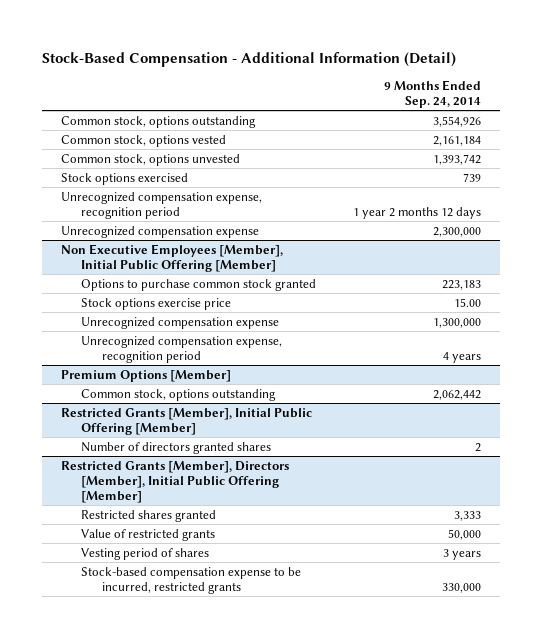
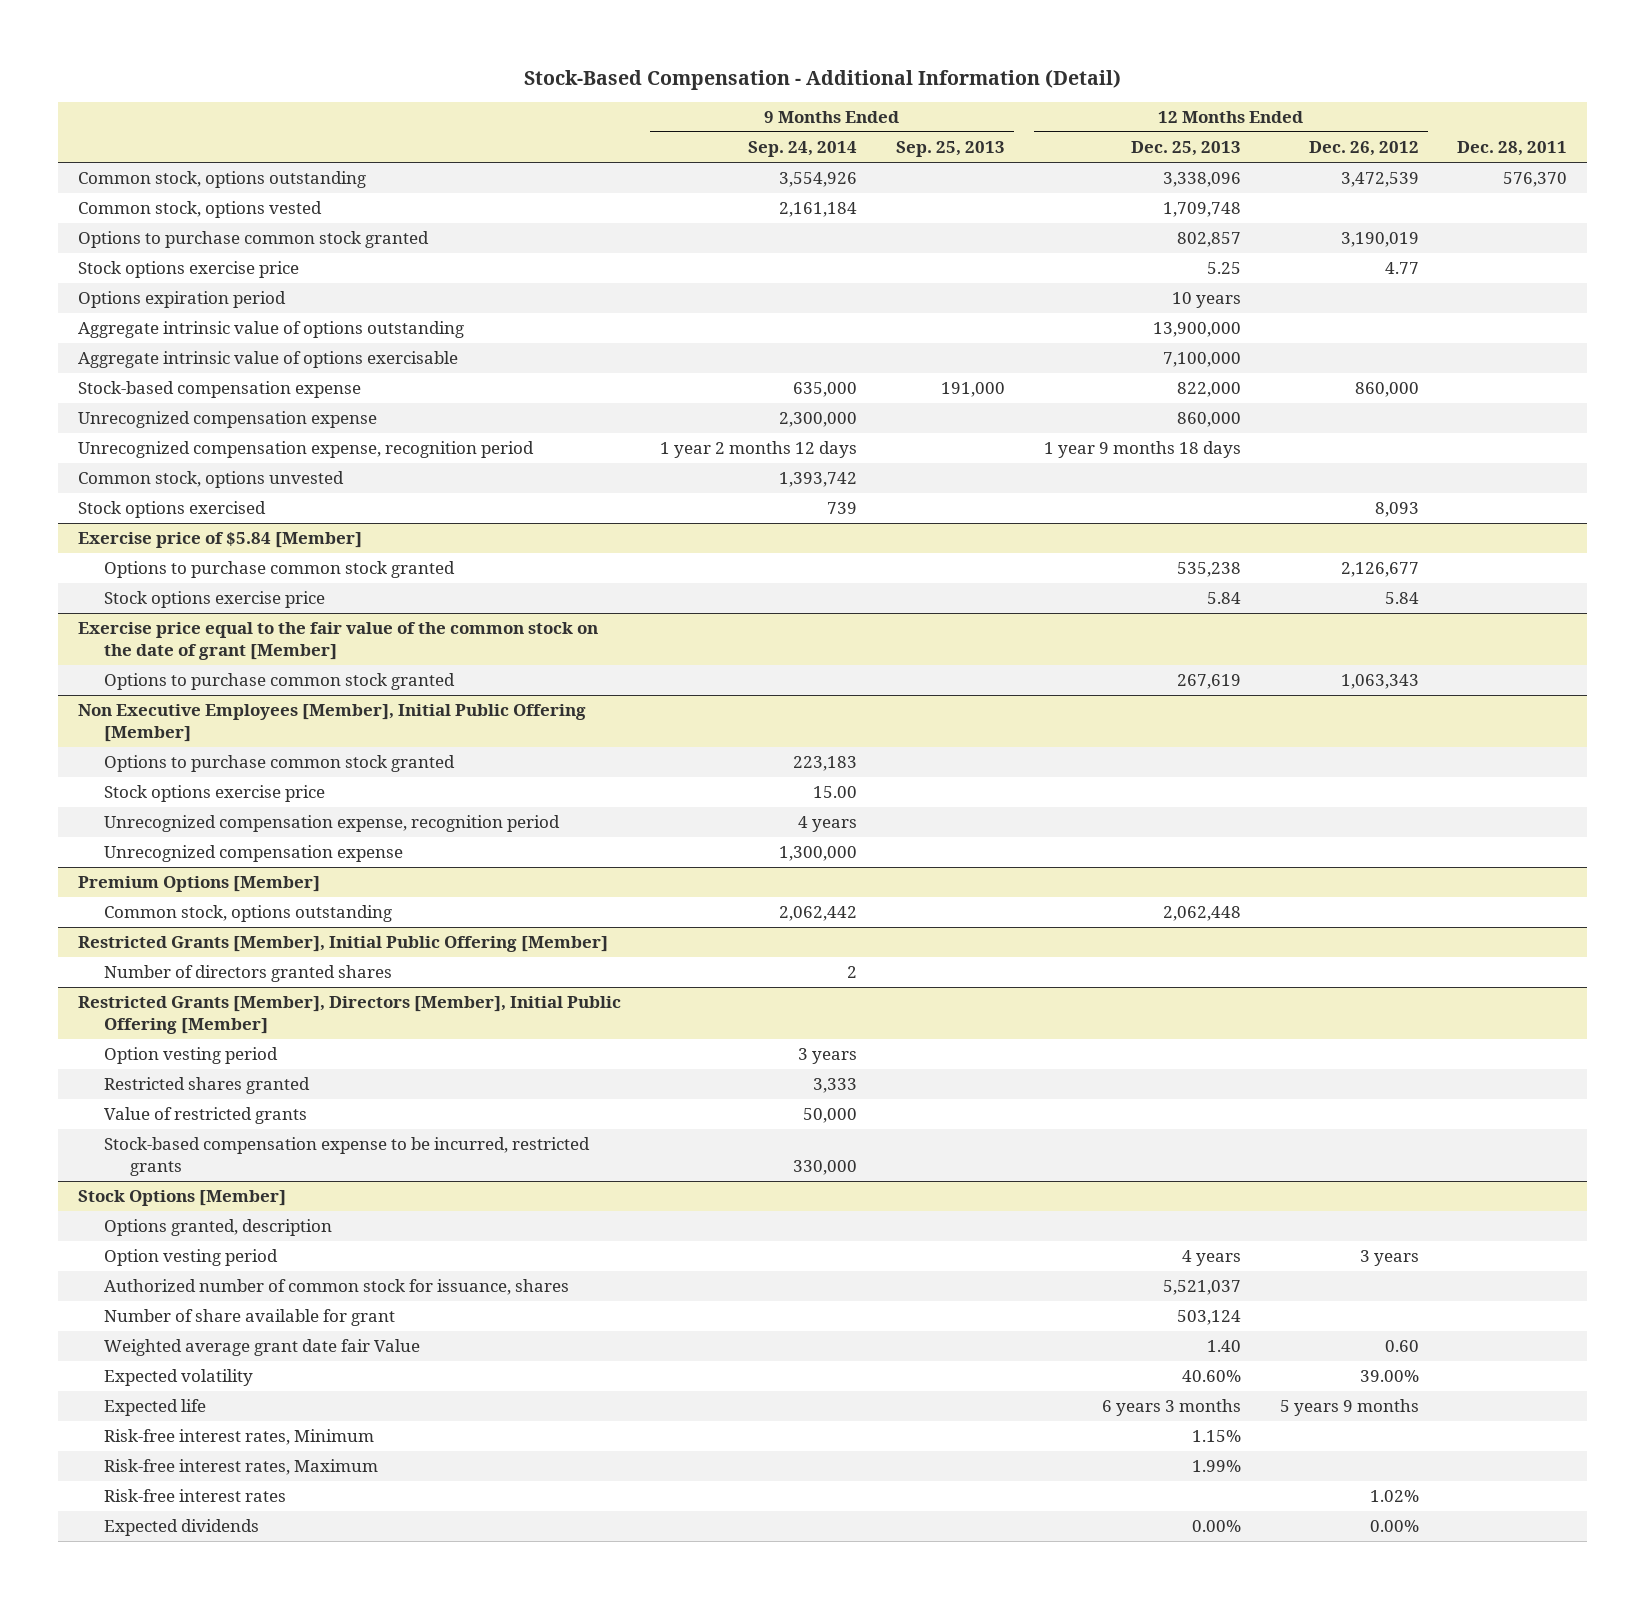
- | 9 Months Ended Sep. 24, 2014
+ | 9 Months Ended Sep. 24, 2014 | 9 Months Ended Sep. 25, 2013 | 12 Months Ended Dec. 25, 2013 | 12 Months Ended Dec. 26, 2012 | Dec. 28, 2011
+ Options to purchase common stock granted | | | 802,857 | 3,190,019 |
+ Stock options exercise price | | | 5.25 | 4.77 |
+ Options expiration period | | | 10 years | |
+ Aggregate intrinsic value of options outstanding | | | 13,900,000 | |
+ Aggregate intrinsic value of options exercisable | | | 7,100,000 | |
+ Stock-based compensation expense | 635,000 | 191,000 | 822,000 | 860,000 |
moved up: Unrecognized compensation expense | 2,300,000 | | 860,000 | |
moved up: Unrecognized compensation expense, recognition period | 1 year 2 months 12 days | | 1 year 9 months 18 days | |
+ Exercise price of $5.84 [Member]
+ Options to purchase common stock granted | | | 535,238 | 2,126,677 |
+ Stock options exercise price | | | 5.84 | 5.84 |
+ Exercise price equal to the fair value of the common stock on the date of grant [Member]
+ Options to purchase common stock granted | | | 267,619 | 1,063,343 |
@ Non Executive Employees [Member], Initial Public Offering [Member]
moved down: Unrecognized compensation expense | 1,300,000 | | | |
@ Restricted Grants [Member], Directors [Member], Initial Public Offering [Member]
+ Option vesting period | 3 years | | | |
- Vesting period of shares | 3 years
+ Stock Options [Member]
+ Options granted, description
+ Option vesting period | | | 4 years | 3 years |
+ Authorized number of common stock for issuance, shares | | | 5,521,037 | |
+ Number of share available for grant | | | 503,124 | |
+ Weighted average grant date fair Value | | | 1.40 | 0.60 |
+ Expected volatility | | | 40.60% | 39.00% |
+ Expected life | | | 6 years 3 months | 5 years 9 months |
+ Risk-free interest rates, Minimum | | | 1.15% | |
+ Risk-free interest rates, Maximum | | | 1.99% | |
+ Risk-free interest rates | | | | 1.02% |
+ Expected dividends | | | 0.00% | 0.00% |

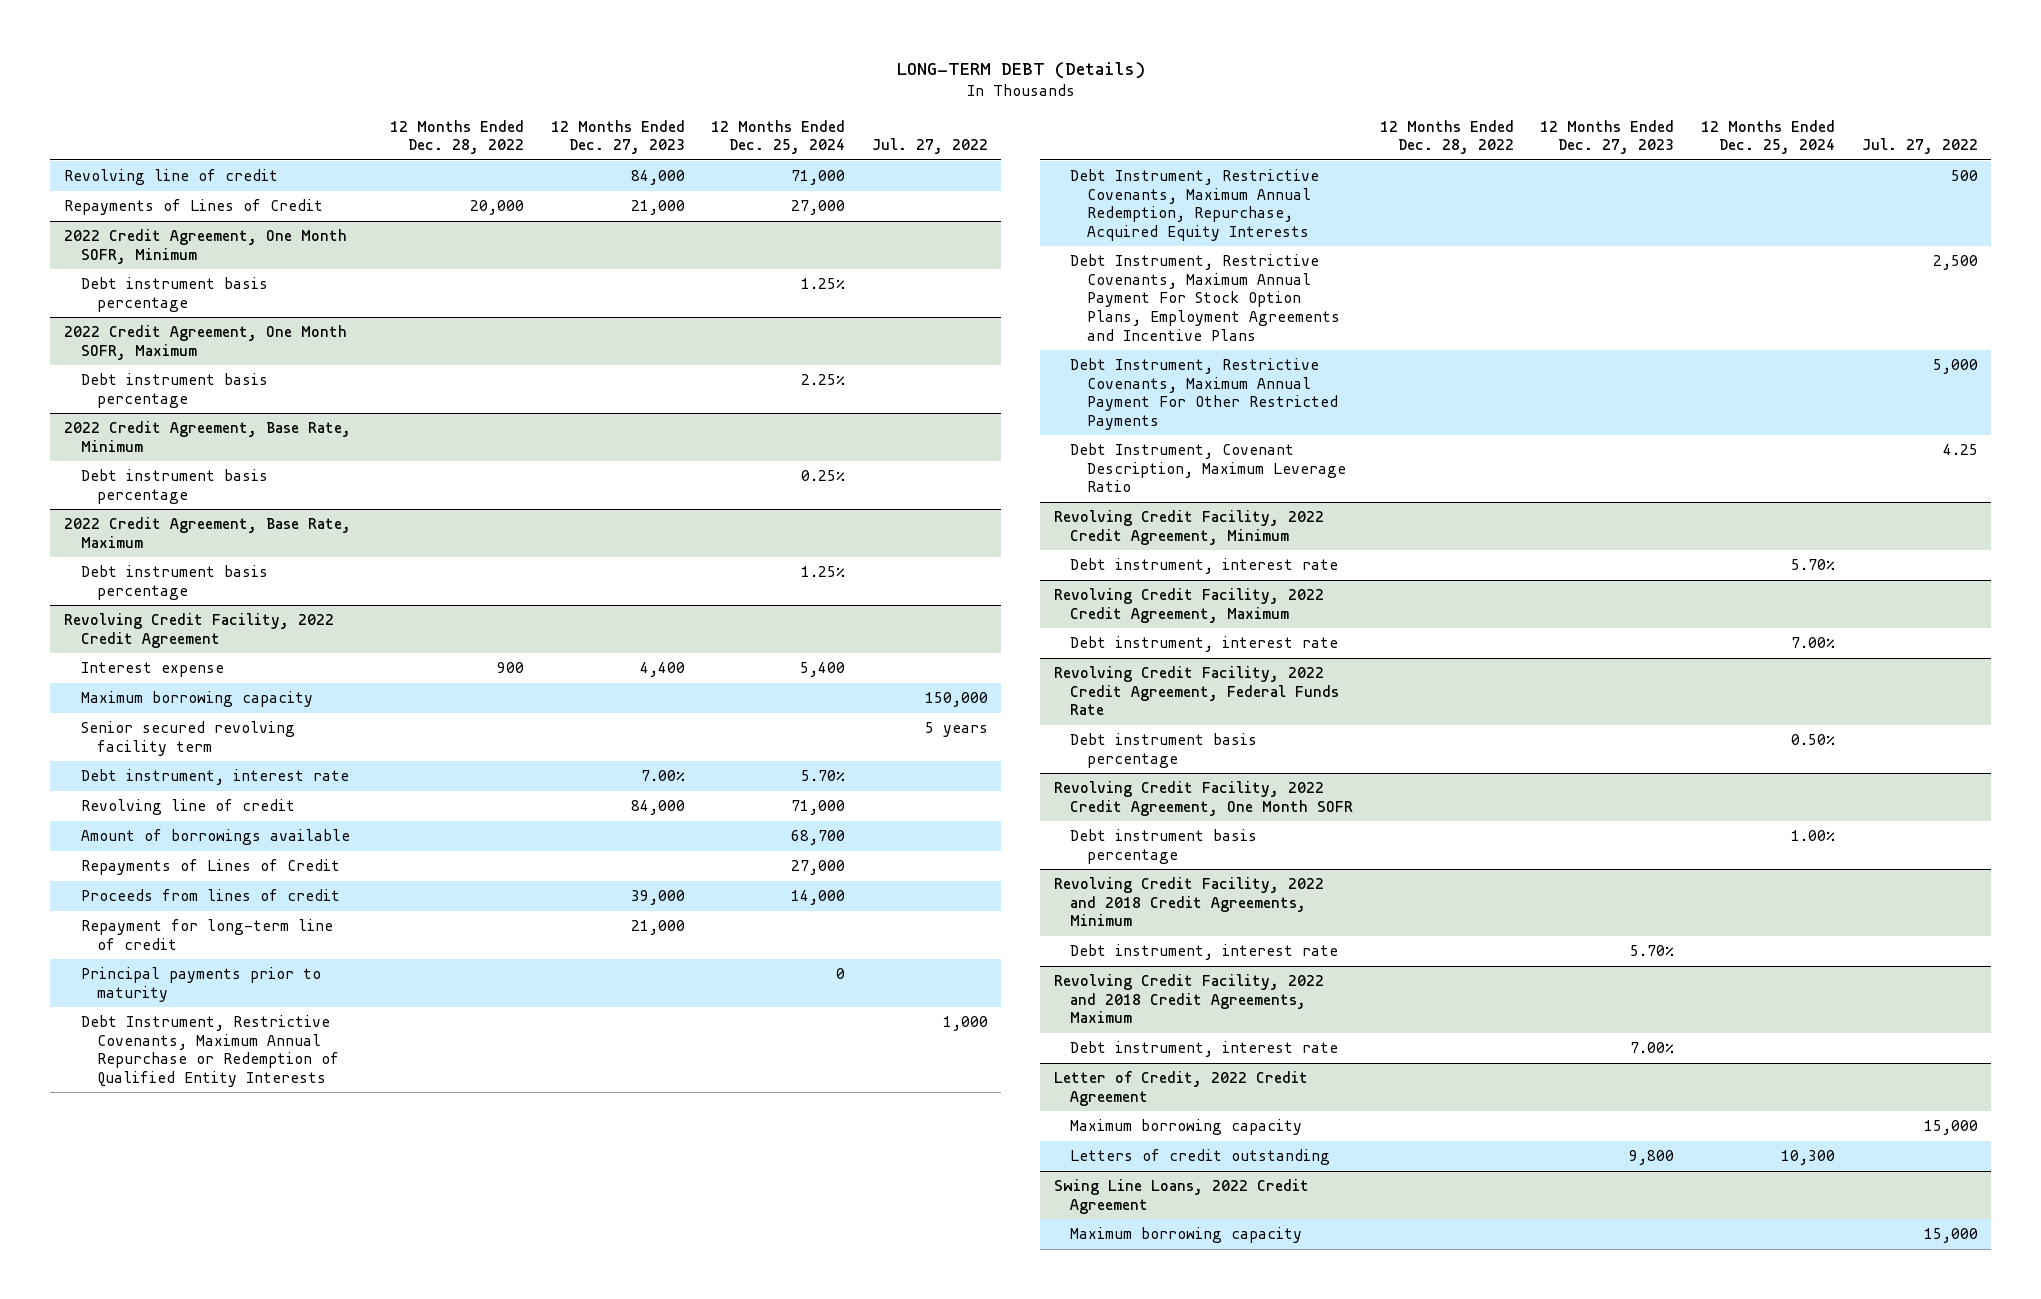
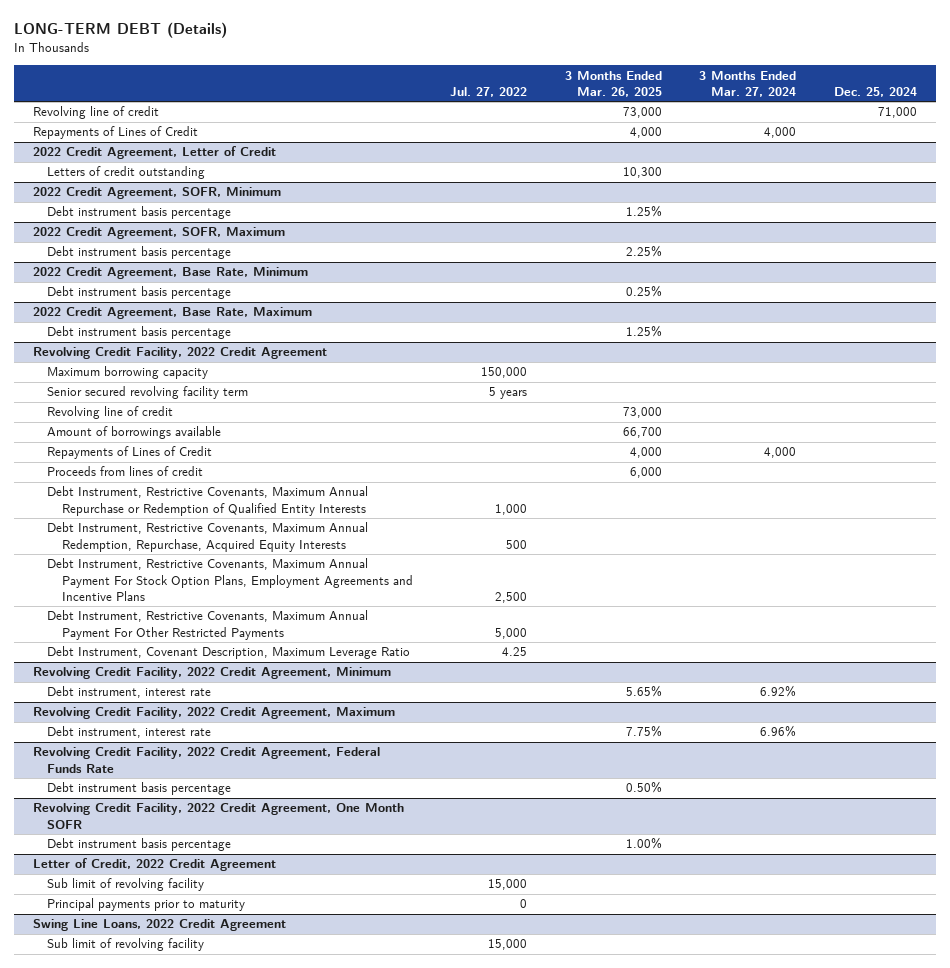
- | 12 Months Ended Dec. 28, 2022 | 12 Months Ended Dec. 27, 2023 | 12 Months Ended Dec. 25, 2024 | Jul. 27, 2022
+ | Jul. 27, 2022 | 3 Months Ended Mar. 26, 2025 | 3 Months Ended Mar. 27, 2024 | Dec. 25, 2024
- 2022 Credit Agreement, One Month SOFR, Minimum
+ 2022 Credit Agreement, Letter of Credit
+ Letters of credit outstanding | | 10,300 | |
+ 2022 Credit Agreement, SOFR, Minimum
- 2022 Credit Agreement, One Month SOFR, Maximum
+ 2022 Credit Agreement, SOFR, Maximum
@ Revolving Credit Facility, 2022 Credit Agreement
- Interest expense | 900 | 4,400 | 5,400 |
- Debt instrument, interest rate | | 7.00% | 5.70% |
- Repayment for long-term line of credit | | 21,000 | |
- Principal payments prior to maturity | | | 0 |
- Revolving Credit Facility, 2022 and 2018 Credit Agreements, Minimum
- Debt instrument, interest rate | | 5.70% | |
- Revolving Credit Facility, 2022 and 2018 Credit Agreements, Maximum
- Debt instrument, interest rate | | 7.00% | |
@ Letter of Credit, 2022 Credit Agreement
- Maximum borrowing capacity | | | | 15,000
- Letters of credit outstanding | | 9,800 | 10,300 |
+ Sub limit of revolving facility | 15,000 | | |
+ Principal payments prior to maturity | 0 | | |
@ Swing Line Loans, 2022 Credit Agreement
- Maximum borrowing capacity | | | | 15,000
+ Sub limit of revolving facility | 15,000 | | |

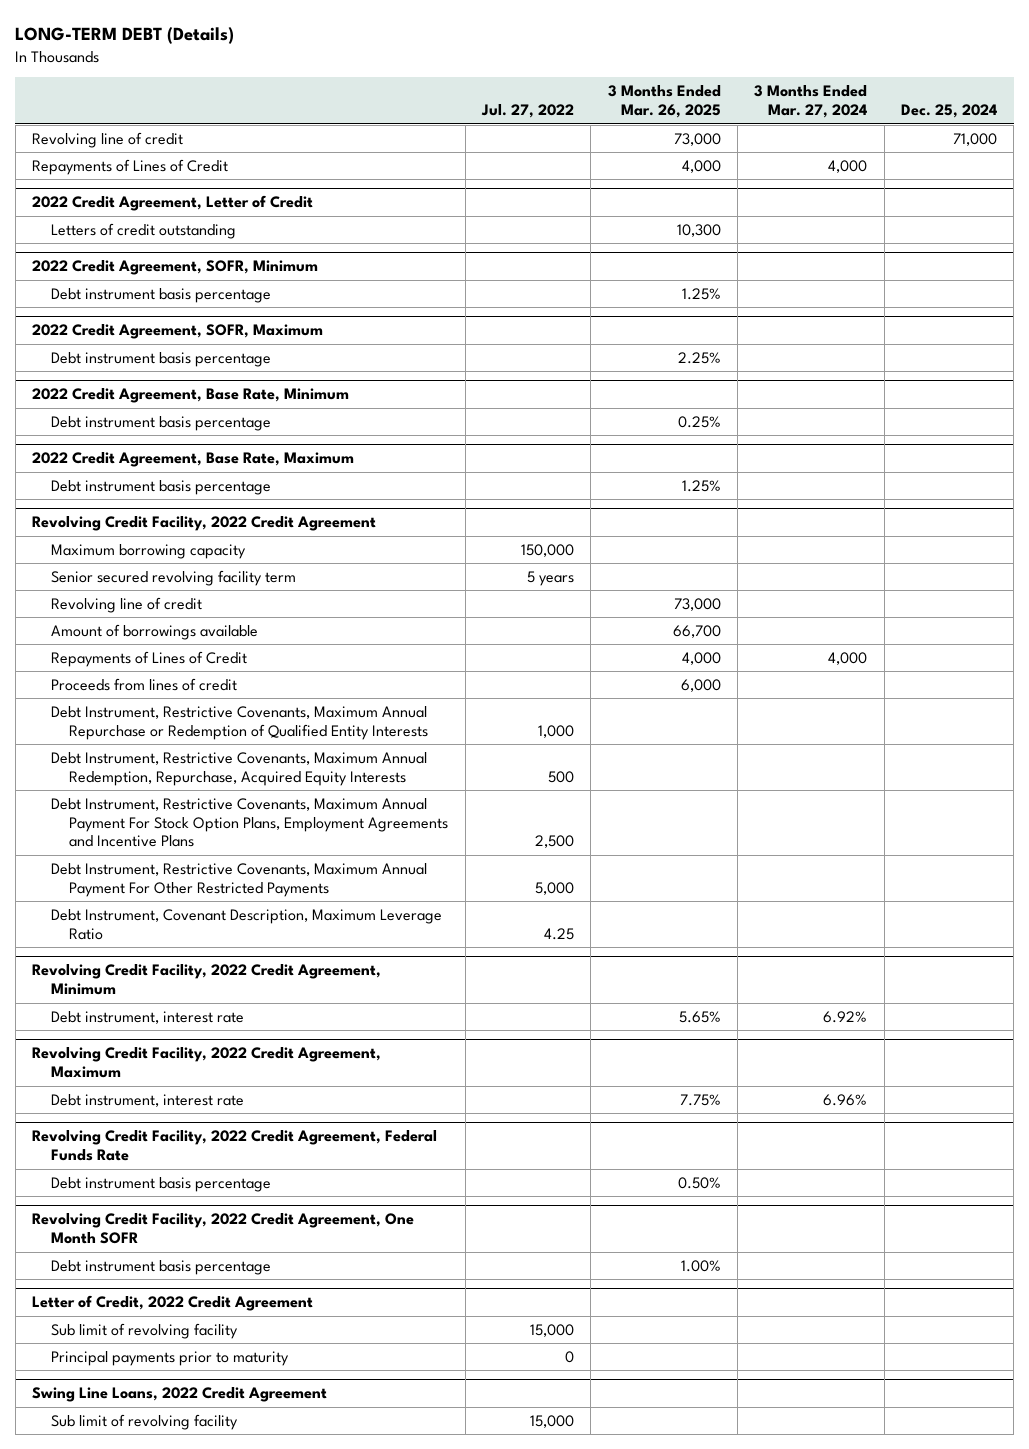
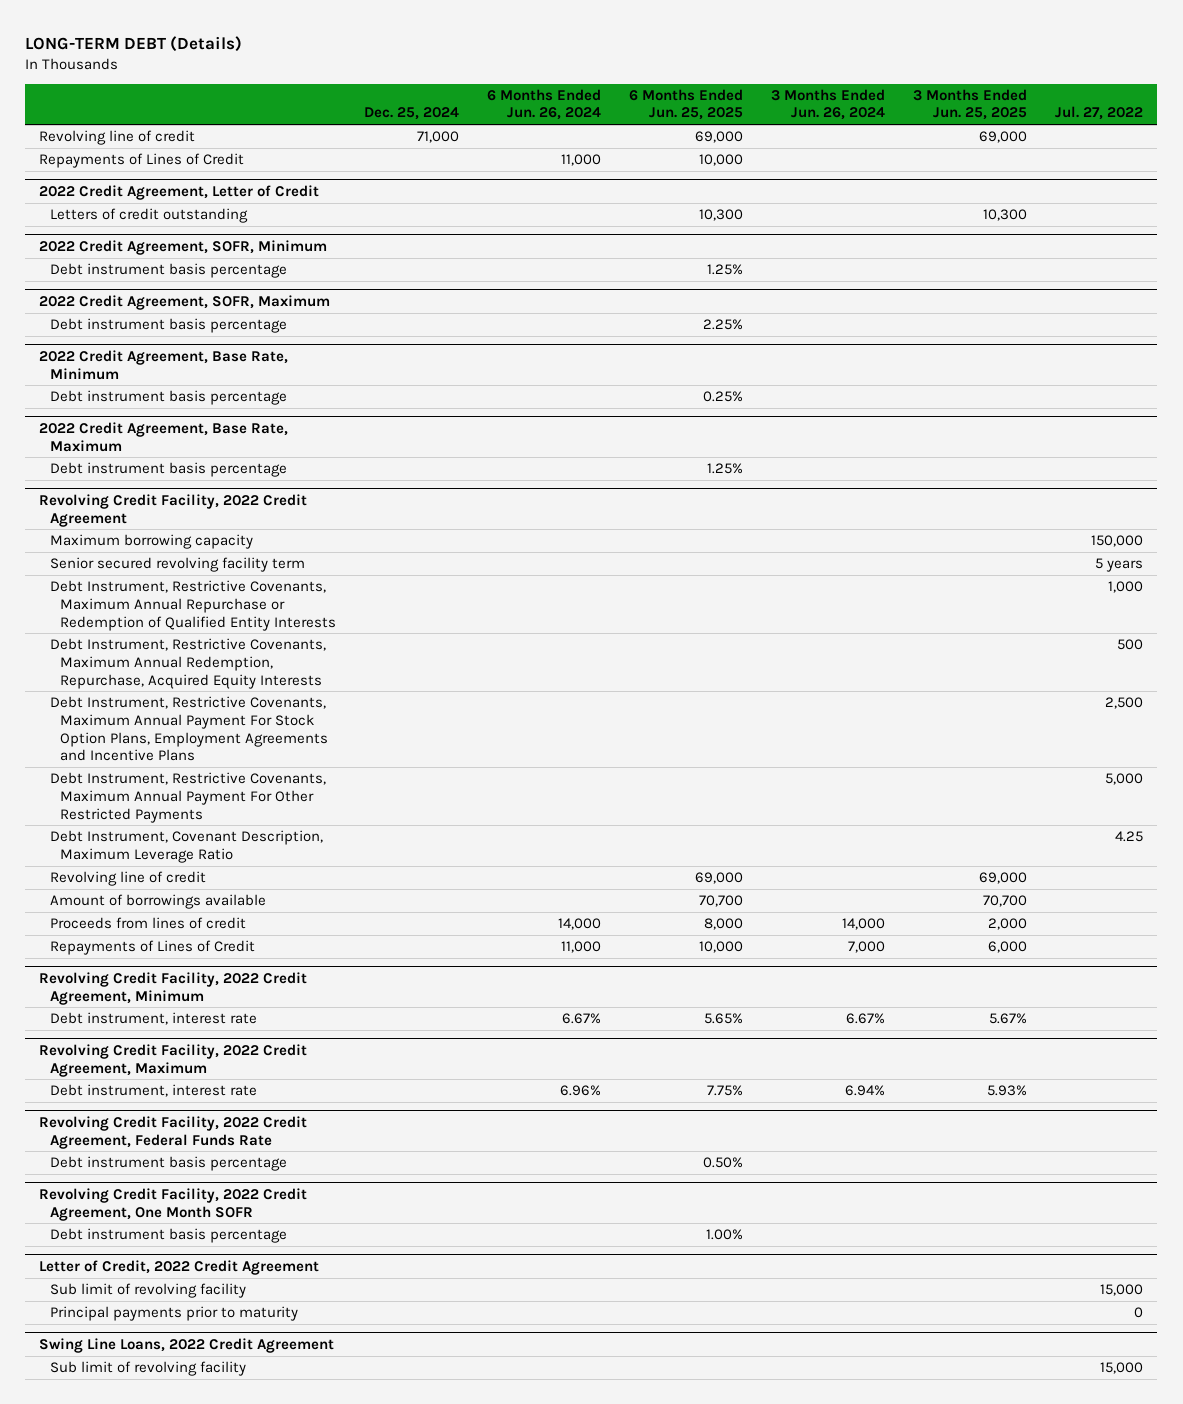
- | Jul. 27, 2022 | 3 Months Ended Mar. 26, 2025 | 3 Months Ended Mar. 27, 2024 | Dec. 25, 2024
+ | Dec. 25, 2024 | 6 Months Ended Jun. 26, 2024 | 6 Months Ended Jun. 25, 2025 | 3 Months Ended Jun. 26, 2024 | 3 Months Ended Jun. 25, 2025 | Jul. 27, 2022
@ Revolving Credit Facility, 2022 Credit Agreement
moved down: Revolving line of credit | | | 69,000 | | 69,000 |
moved down: Amount of borrowings available | | | 70,700 | | 70,700 |
moved down: Proceeds from lines of credit | | 14,000 | 8,000 | 14,000 | 2,000 |
moved down: Repayments of Lines of Credit | | 11,000 | 10,000 | 7,000 | 6,000 |

